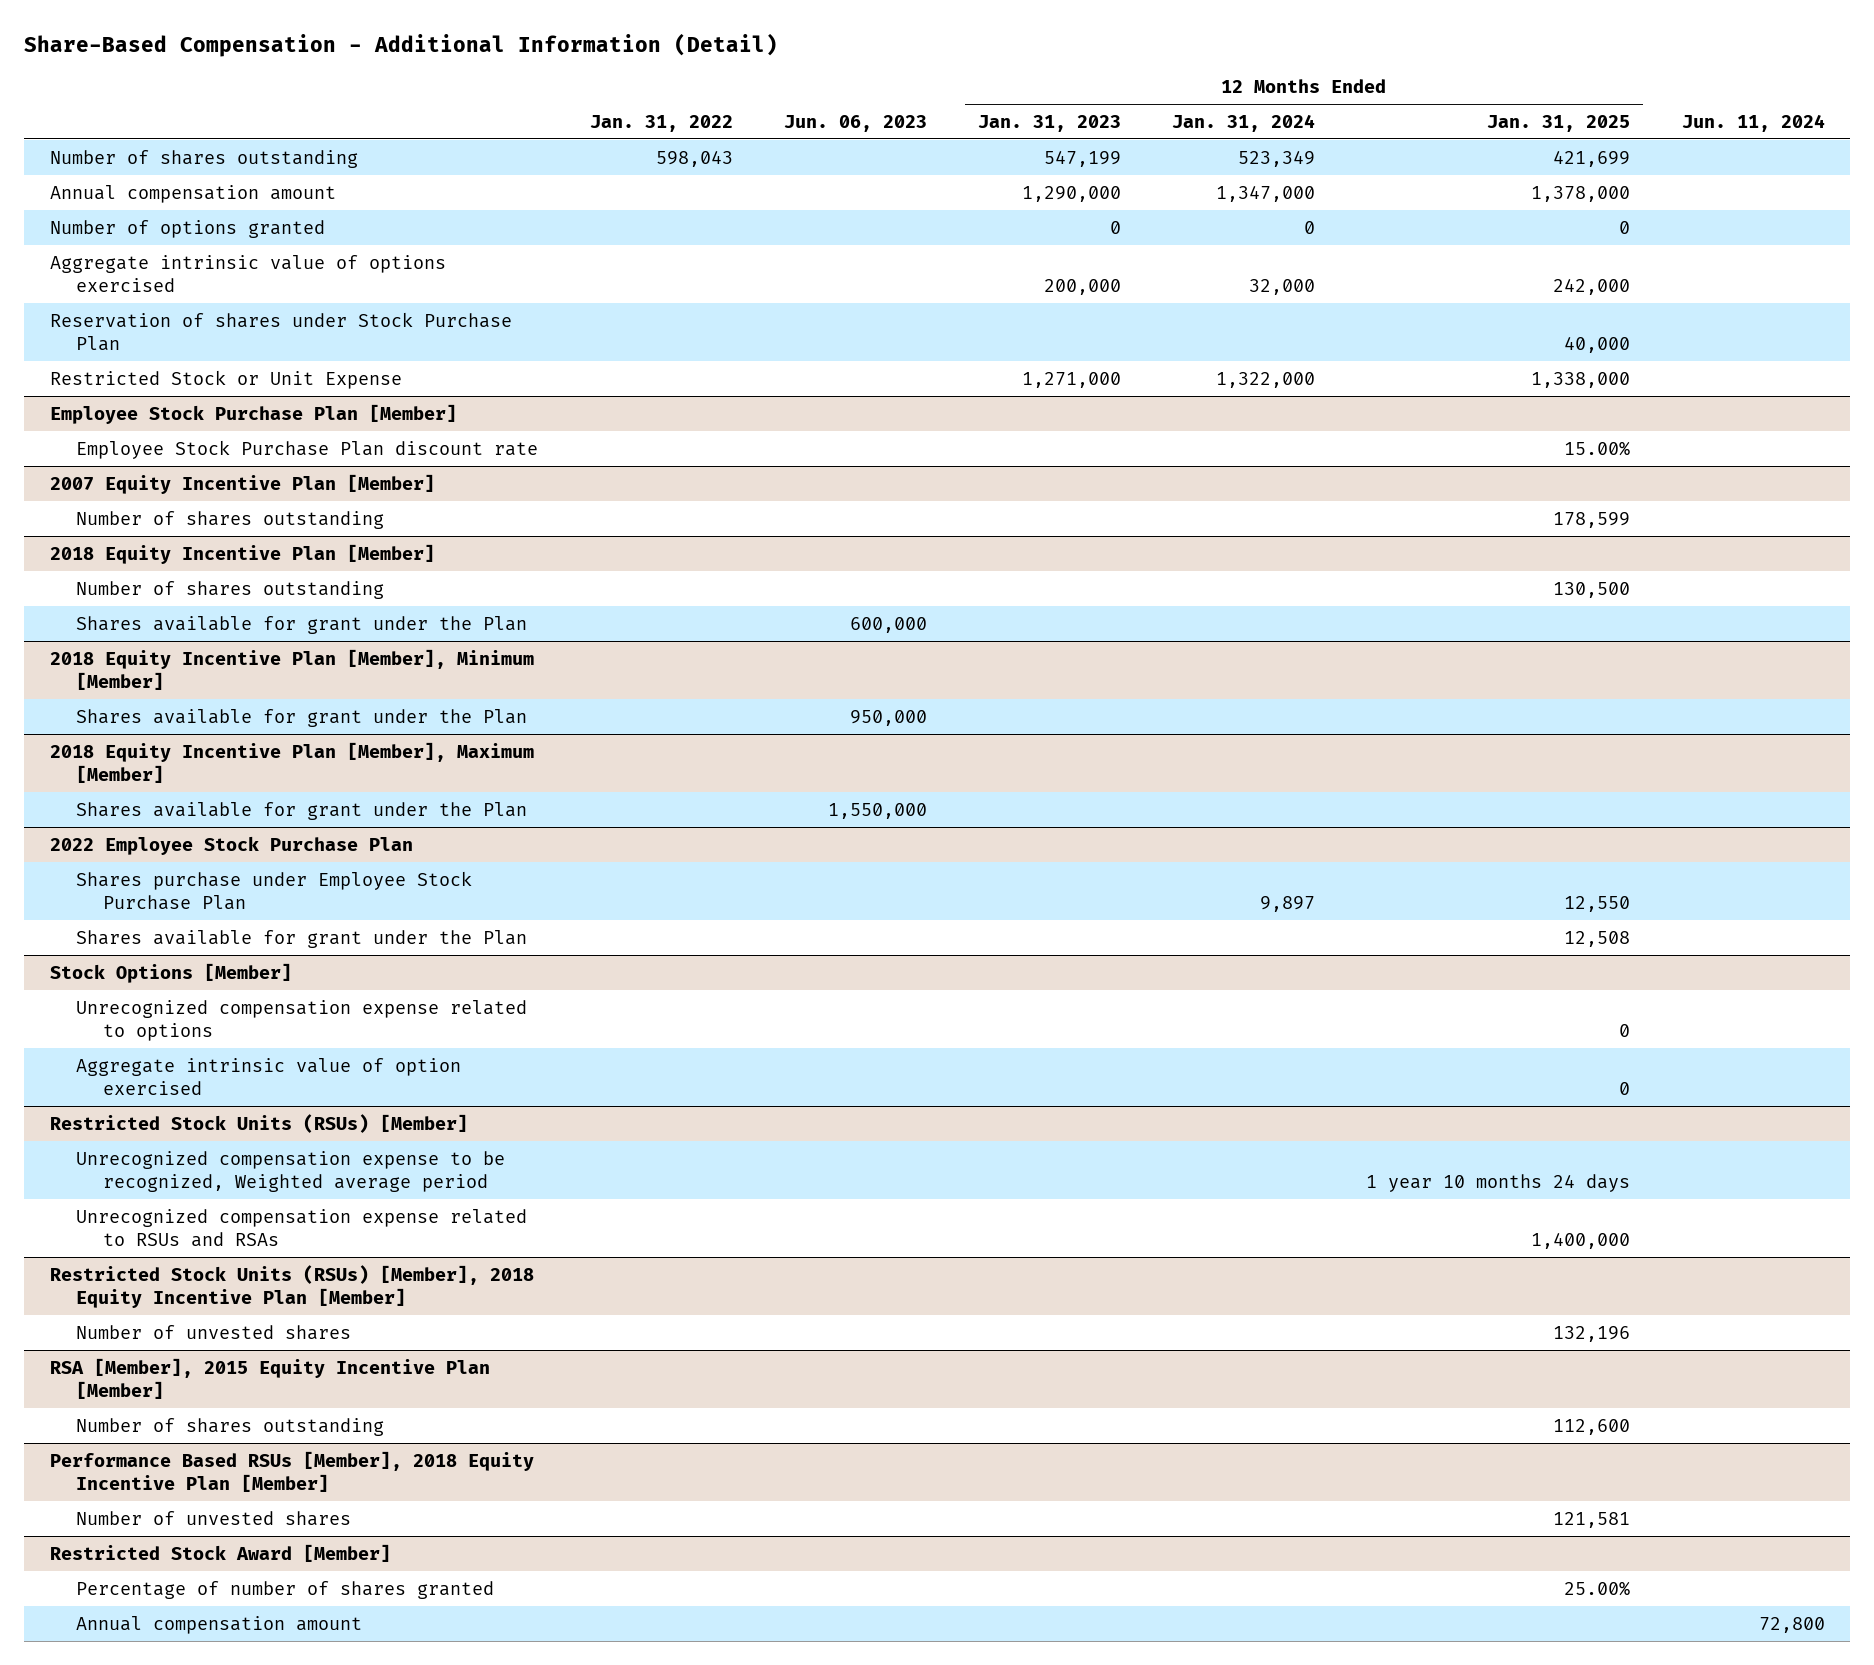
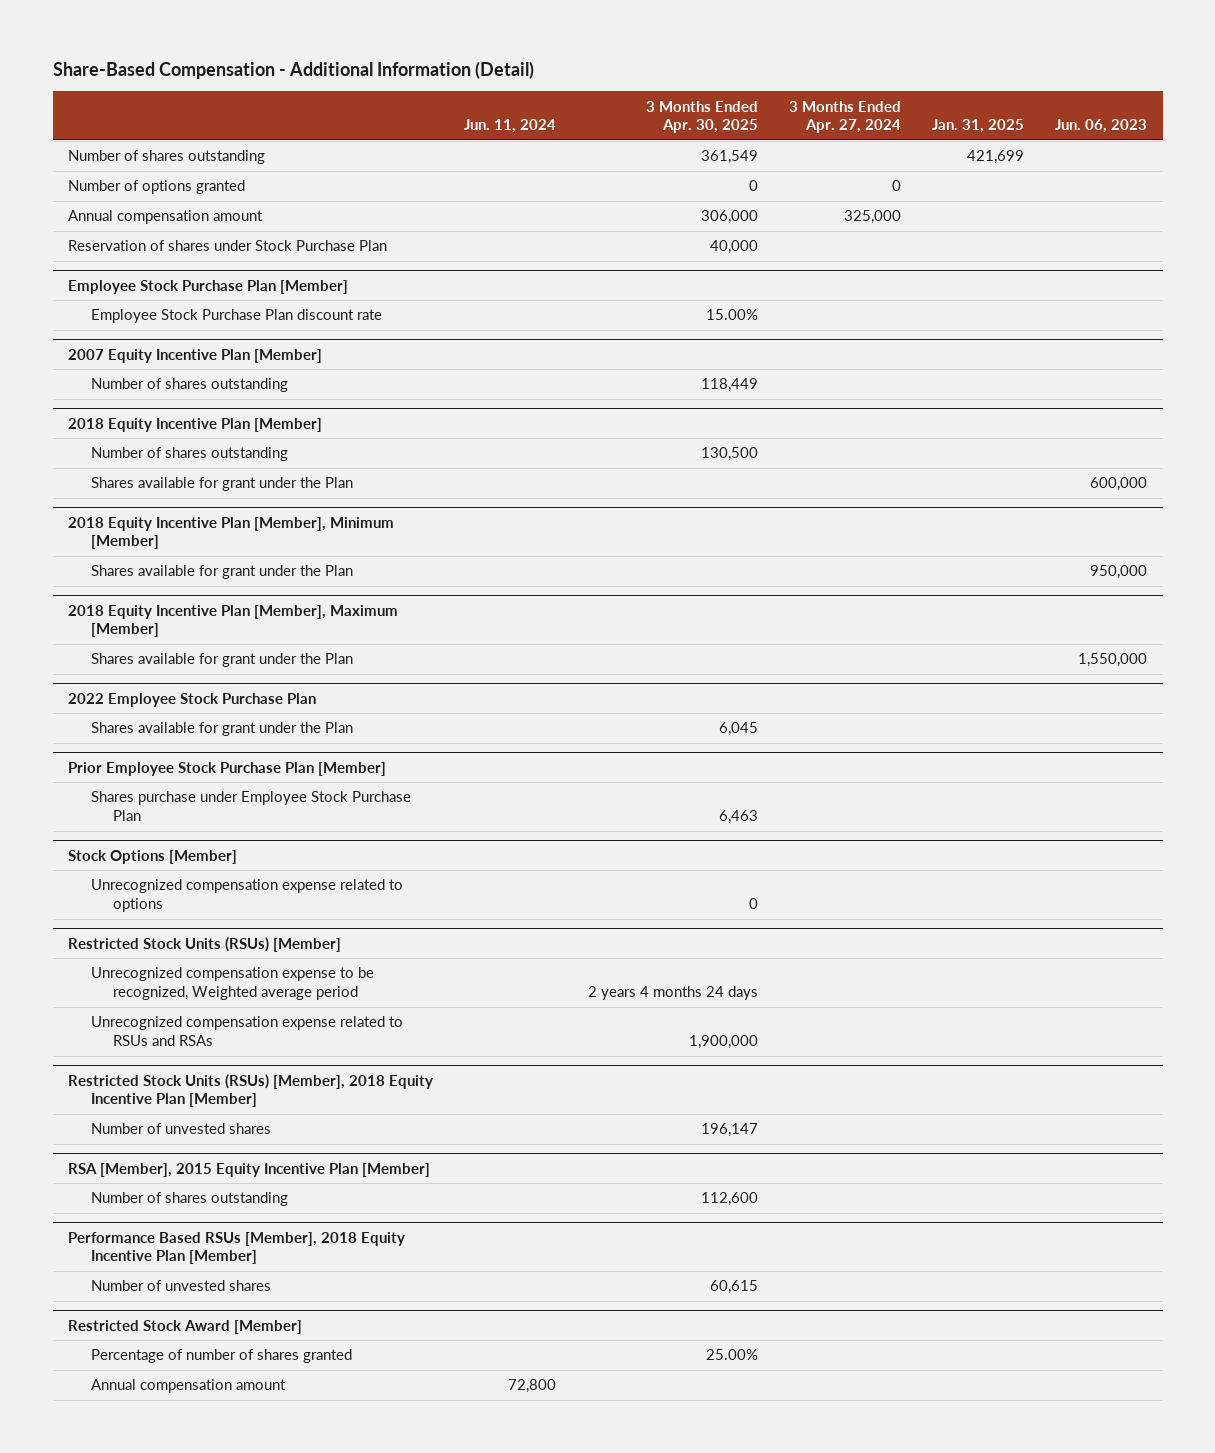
- | Jan. 31, 2022 | Jun. 06, 2023 | 12 Months Ended Jan. 31, 2023 | 12 Months Ended Jan. 31, 2024 | 12 Months Ended Jan. 31, 2025 | Jun. 11, 2024
+ | Jun. 11, 2024 | 3 Months Ended Apr. 30, 2025 | 3 Months Ended Apr. 27, 2024 | Jan. 31, 2025 | Jun. 06, 2023
- Aggregate intrinsic value of options exercised | | | 200,000 | 32,000 | 242,000 |
moved down: Annual compensation amount | | 306,000 | 325,000 | |
- Restricted Stock or Unit Expense | | | 1,271,000 | 1,322,000 | 1,338,000 |
@ 2022 Employee Stock Purchase Plan
- Shares purchase under Employee Stock Purchase Plan | | | | 9,897 | 12,550 |
+ Prior Employee Stock Purchase Plan [Member]
+ Shares purchase under Employee Stock Purchase Plan | | 6,463 | | |
@ Stock Options [Member]
- Aggregate intrinsic value of option exercised | | | | | 0 |

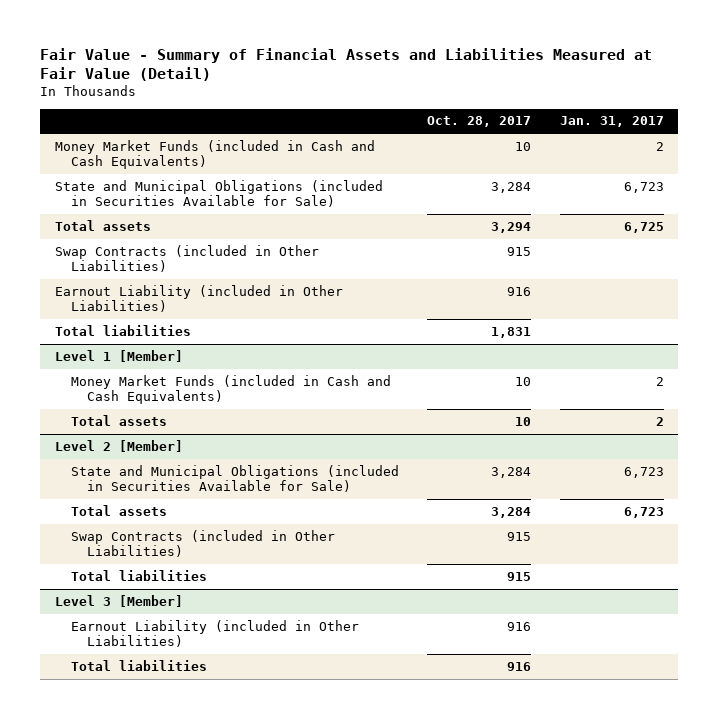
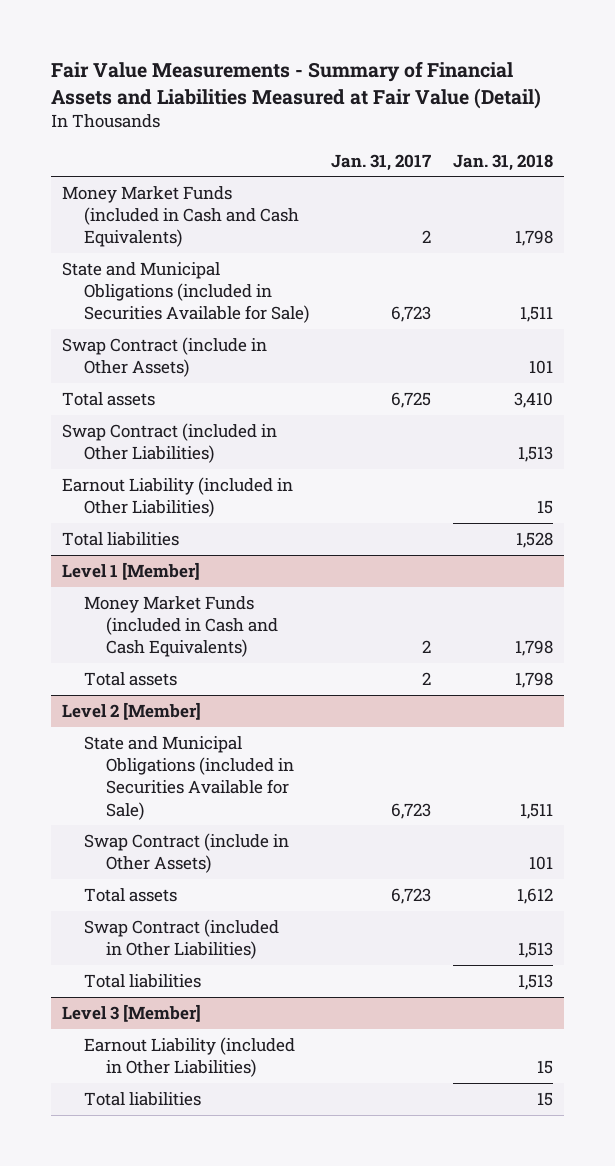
- Fair Value - Summary of Financial Assets and Liabilities Measured at Fair Value (Detail)
+ Fair Value Measurements - Summary of Financial Assets and Liabilities Measured at Fair Value (Detail)
- | Oct. 28, 2017 | Jan. 31, 2017
+ | Jan. 31, 2017 | Jan. 31, 2018
+ Swap Contract (include in Other Assets) | | 101
- Swap Contracts (included in Other Liabilities) | 915 |
+ Swap Contract (included in Other Liabilities) | | 1,513
@ Level 2 [Member]
+ Swap Contract (include in Other Assets) | | 101
- Swap Contracts (included in Other Liabilities) | 915 |
+ Swap Contract (included in Other Liabilities) | | 1,513

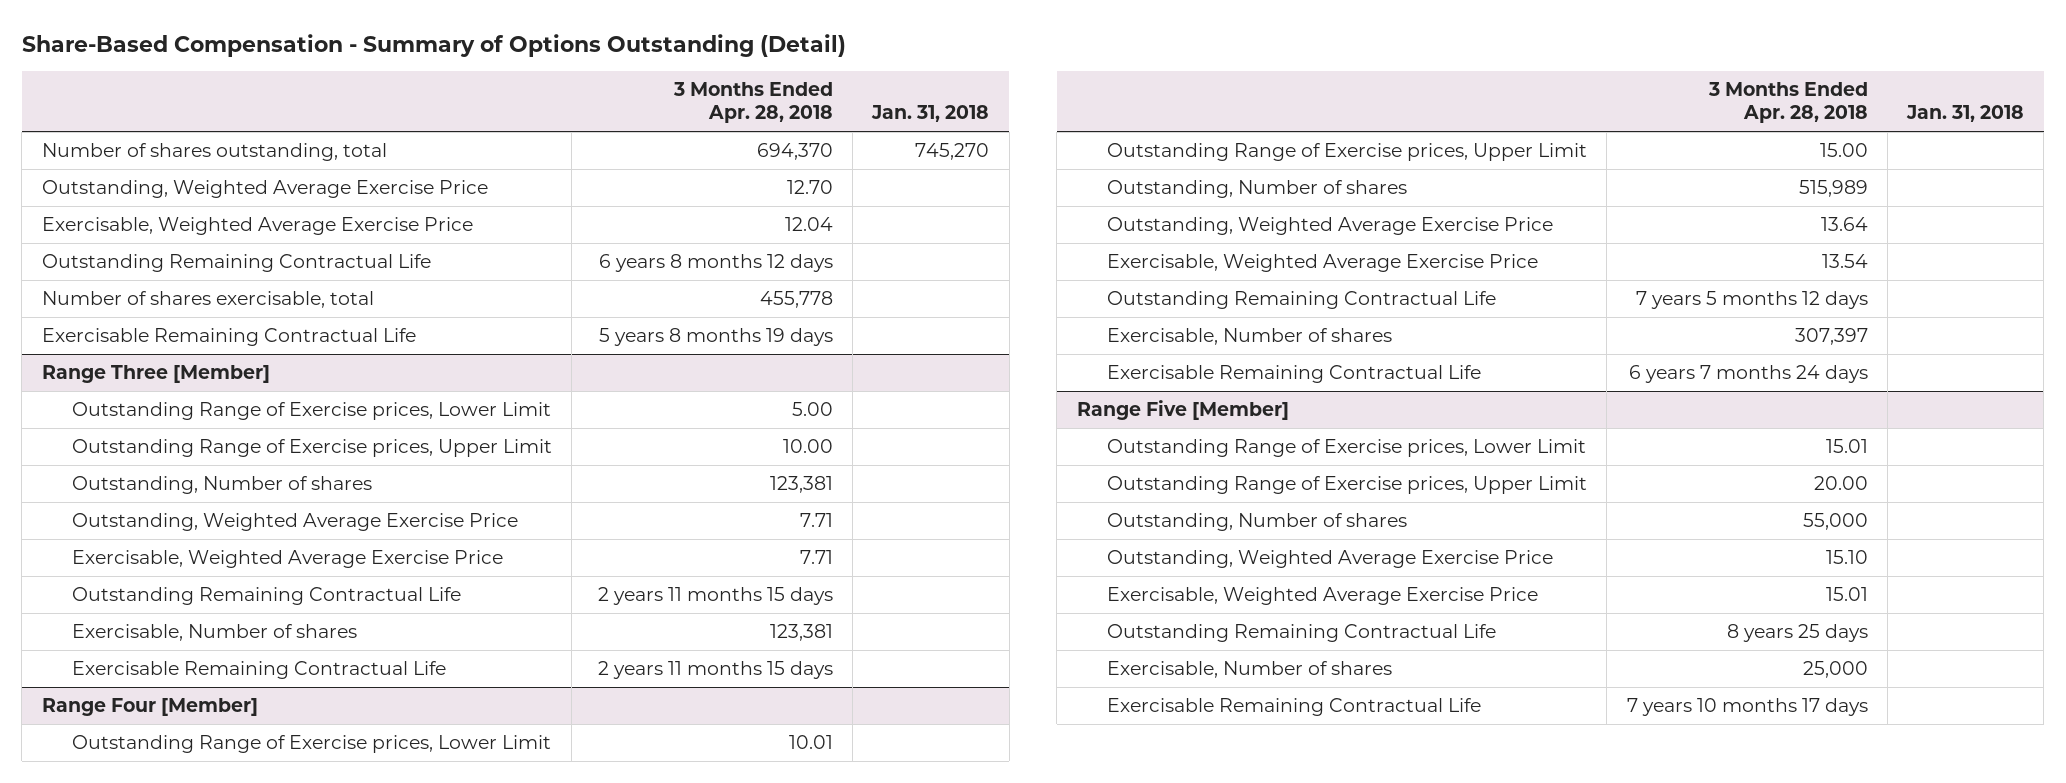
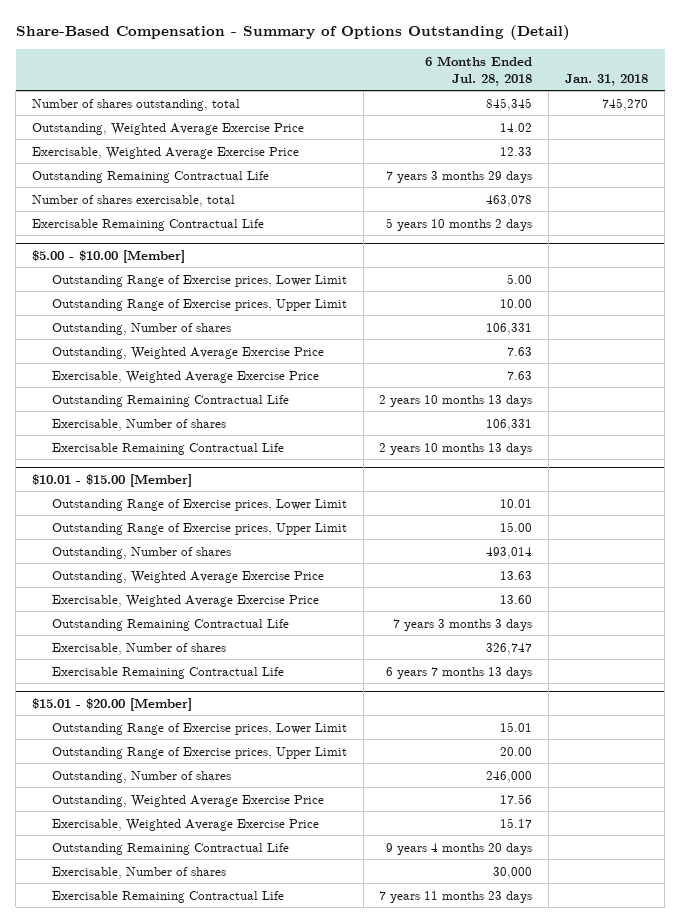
- | 3 Months Ended Apr. 28, 2018 | Jan. 31, 2018
+ | 6 Months Ended Jul. 28, 2018 | Jan. 31, 2018
- Range Three [Member]
+ $5.00 - $10.00 [Member]
- Range Four [Member]
+ $10.01 - $15.00 [Member]
- Range Five [Member]
+ $15.01 - $20.00 [Member]

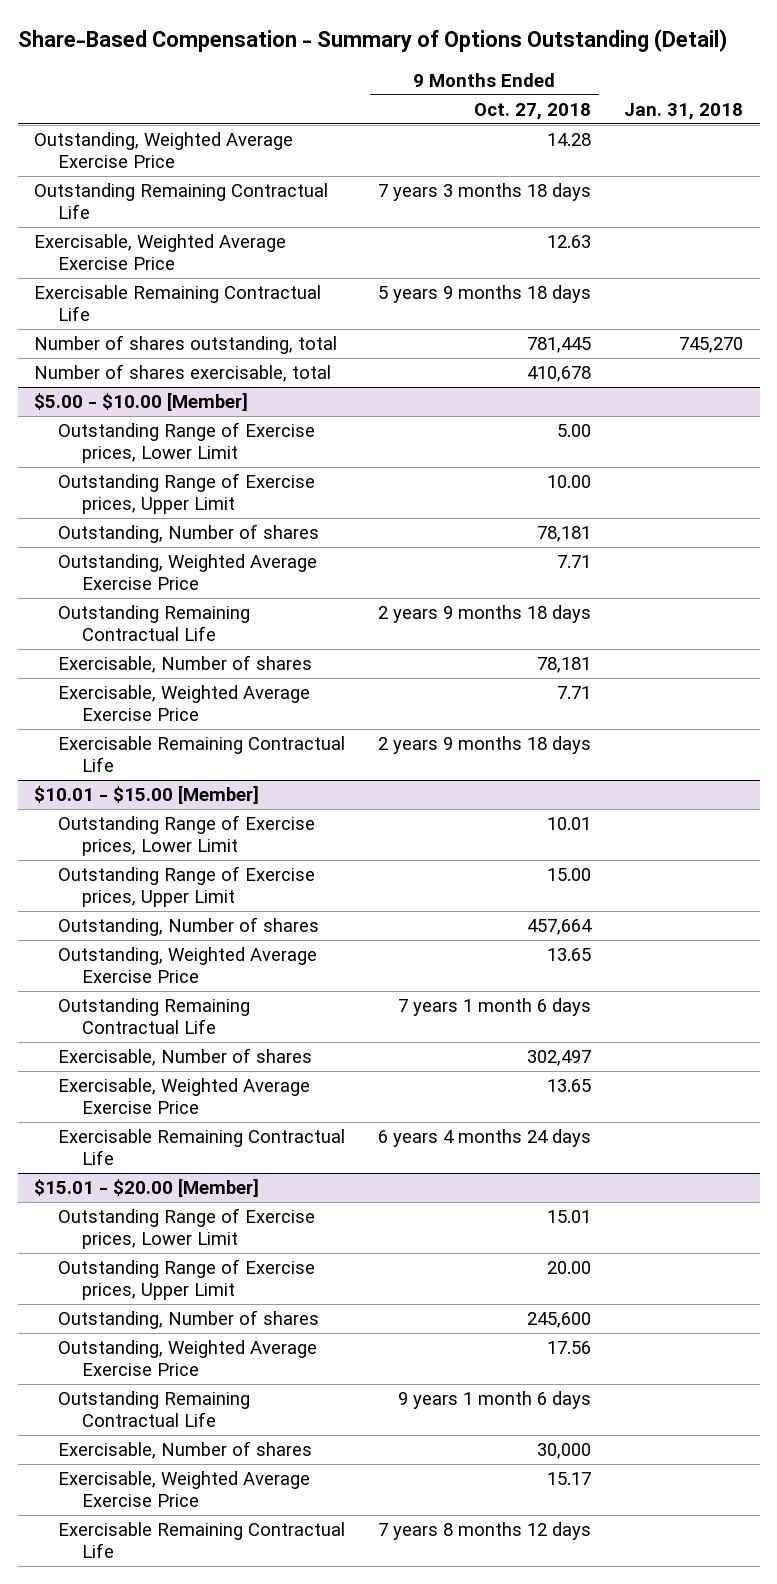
- | 6 Months Ended Jul. 28, 2018 | Jan. 31, 2018
+ | 9 Months Ended Oct. 27, 2018 | Jan. 31, 2018
moved down: Exercisable, Weighted Average Exercise Price | 12.63 |
moved down: Number of shares outstanding, total | 781,445 | 745,270
moved down: Number of shares exercisable, total | 410,678 |
@ $5.00 - $10.00 [Member]
moved down: Exercisable, Weighted Average Exercise Price | 7.71 |
@ $10.01 - $15.00 [Member]
moved down: Exercisable, Weighted Average Exercise Price | 13.65 |
@ $15.01 - $20.00 [Member]
moved down: Exercisable, Weighted Average Exercise Price | 15.17 |

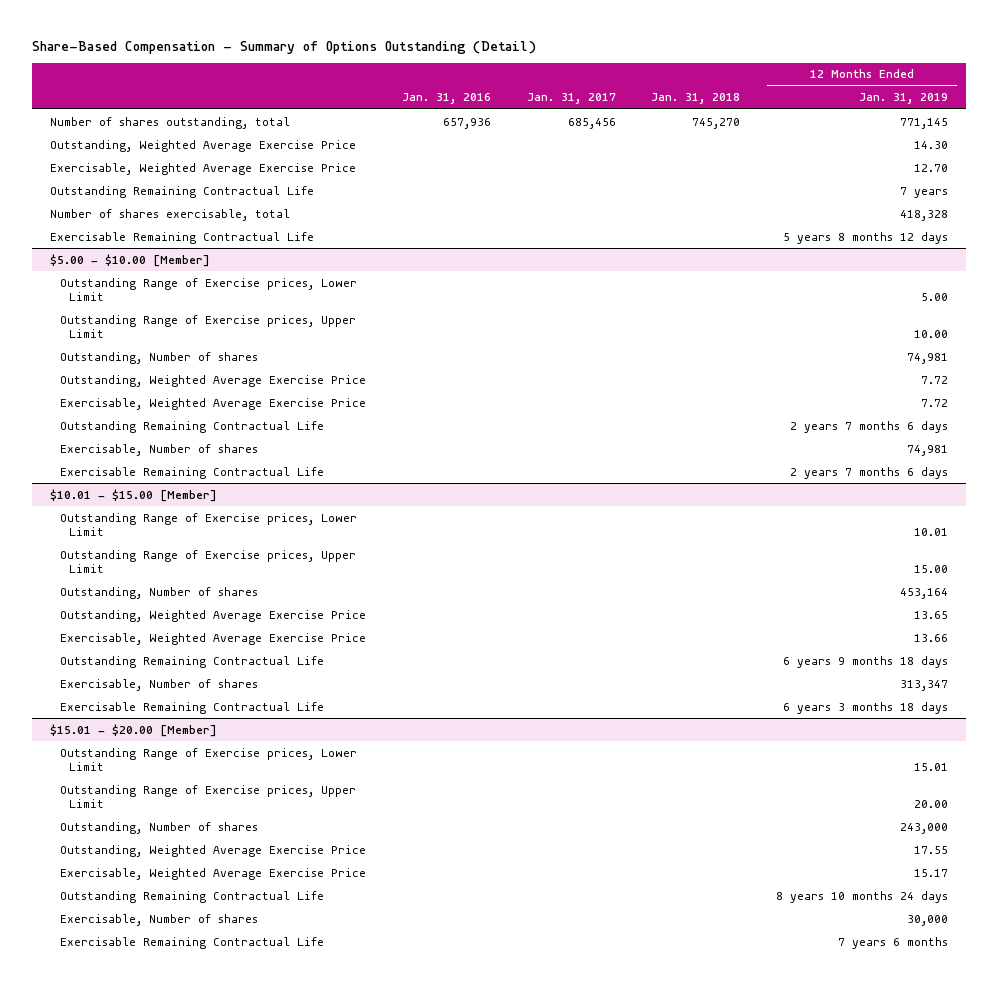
- | 9 Months Ended Oct. 27, 2018 | Jan. 31, 2018
+ | Jan. 31, 2016 | Jan. 31, 2017 | Jan. 31, 2018 | 12 Months Ended Jan. 31, 2019
moved up: Number of shares outstanding, total | 657,936 | 685,456 | 745,270 | 771,145
moved down: Outstanding Remaining Contractual Life | | | | 7 years
moved down: Exercisable Remaining Contractual Life | | | | 5 years 8 months 12 days
@ $5.00 - $10.00 [Member]
moved up: Exercisable, Weighted Average Exercise Price | | | | 7.72
@ $10.01 - $15.00 [Member]
moved up: Exercisable, Weighted Average Exercise Price | | | | 13.66
@ $15.01 - $20.00 [Member]
moved up: Exercisable, Weighted Average Exercise Price | | | | 15.17

